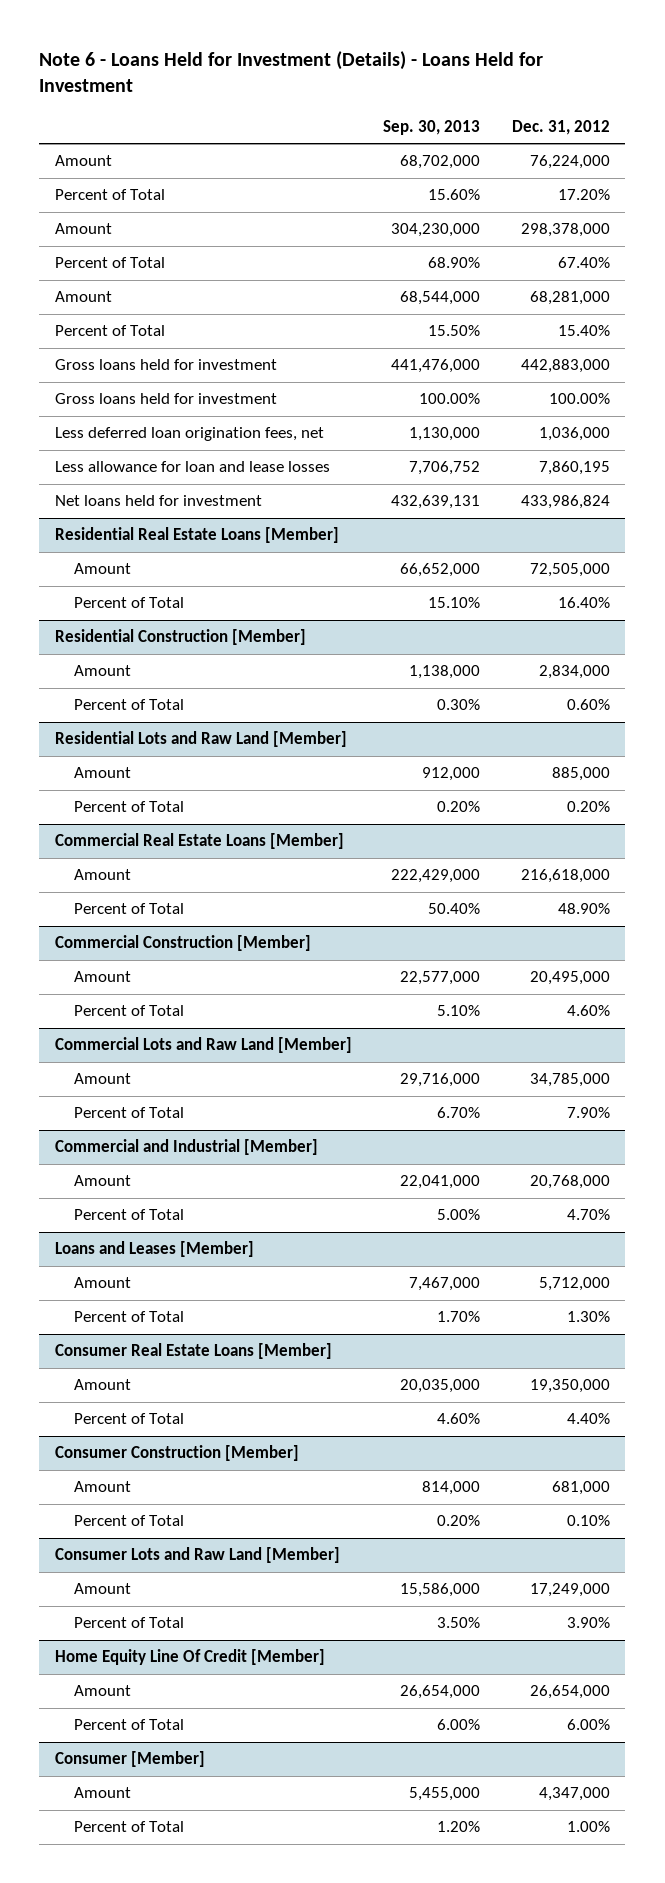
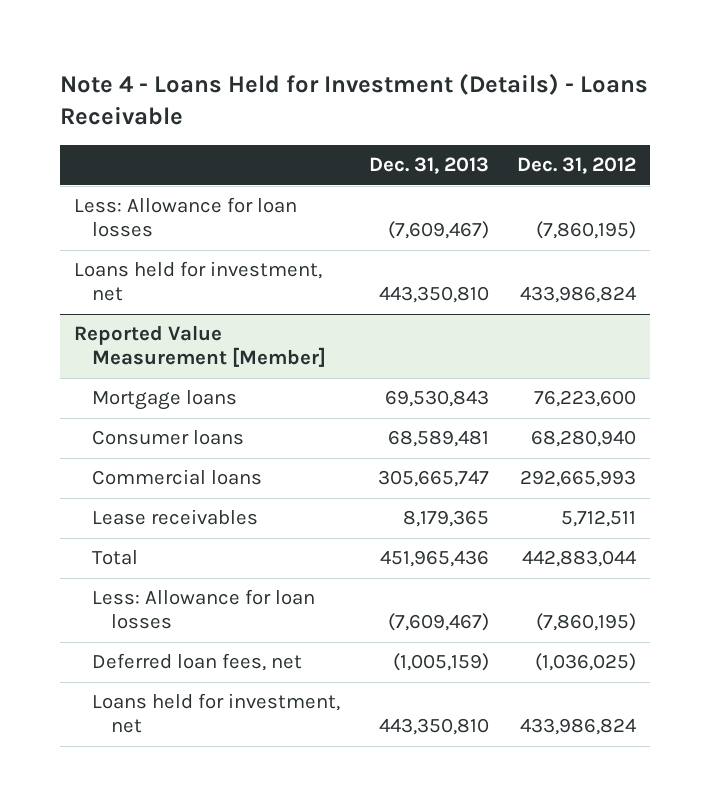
- Note 6 - Loans Held for Investment (Details) - Loans Held for Investment
+ Note 4 - Loans Held for Investment (Details) - Loans Receivable
- | Sep. 30, 2013 | Dec. 31, 2012
+ | Dec. 31, 2013 | Dec. 31, 2012
- Amount | 68,702,000 | 76,224,000
- Percent of Total | 15.60% | 17.20%
- Amount | 304,230,000 | 298,378,000
- Percent of Total | 68.90% | 67.40%
- Amount | 68,544,000 | 68,281,000
- Percent of Total | 15.50% | 15.40%
- Gross loans held for investment | 441,476,000 | 442,883,000
- Gross loans held for investment | 100.00% | 100.00%
- Less deferred loan origination fees, net | 1,130,000 | 1,036,000
- Less allowance for loan and lease losses | 7,706,752 | 7,860,195
- Net loans held for investment | 432,639,131 | 433,986,824
- Residential Real Estate Loans [Member]
- Amount | 66,652,000 | 72,505,000
- Percent of Total | 15.10% | 16.40%
- Residential Construction [Member]
- Amount | 1,138,000 | 2,834,000
- Percent of Total | 0.30% | 0.60%
- Residential Lots and Raw Land [Member]
- Amount | 912,000 | 885,000
- Percent of Total | 0.20% | 0.20%
- Commercial Real Estate Loans [Member]
- Amount | 222,429,000 | 216,618,000
- Percent of Total | 50.40% | 48.90%
- Commercial Construction [Member]
- Amount | 22,577,000 | 20,495,000
- Percent of Total | 5.10% | 4.60%
- Commercial Lots and Raw Land [Member]
- Amount | 29,716,000 | 34,785,000
- Percent of Total | 6.70% | 7.90%
- Commercial and Industrial [Member]
- Amount | 22,041,000 | 20,768,000
- Percent of Total | 5.00% | 4.70%
- Loans and Leases [Member]
- Amount | 7,467,000 | 5,712,000
- Percent of Total | 1.70% | 1.30%
- Consumer Real Estate Loans [Member]
- Amount | 20,035,000 | 19,350,000
- Percent of Total | 4.60% | 4.40%
- Consumer Construction [Member]
- Amount | 814,000 | 681,000
- Percent of Total | 0.20% | 0.10%
- Consumer Lots and Raw Land [Member]
- Amount | 15,586,000 | 17,249,000
- Percent of Total | 3.50% | 3.90%
- Home Equity Line Of Credit [Member]
- Amount | 26,654,000 | 26,654,000
- Percent of Total | 6.00% | 6.00%
- Consumer [Member]
- Amount | 5,455,000 | 4,347,000
- Percent of Total | 1.20% | 1.00%
+ Less: Allowance for loan losses | (7,609,467) | (7,860,195)
+ Loans held for investment, net | 443,350,810 | 433,986,824
+ Reported Value Measurement [Member]
+ Mortgage loans | 69,530,843 | 76,223,600
+ Consumer loans | 68,589,481 | 68,280,940
+ Commercial loans | 305,665,747 | 292,665,993
+ Lease receivables | 8,179,365 | 5,712,511
+ Total | 451,965,436 | 442,883,044
+ Less: Allowance for loan losses | (7,609,467) | (7,860,195)
+ Deferred loan fees, net | (1,005,159) | (1,036,025)
+ Loans held for investment, net | 443,350,810 | 433,986,824

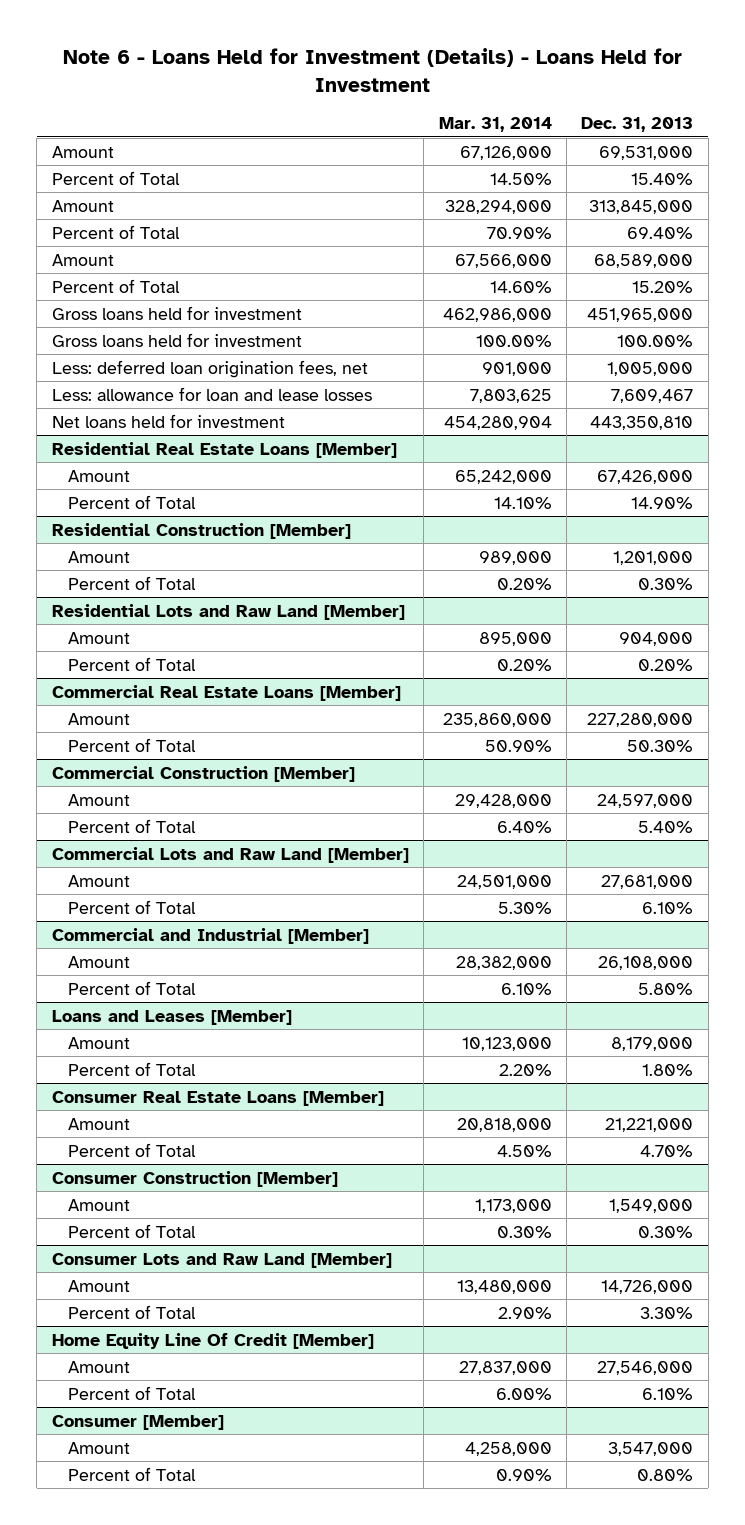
- Note 4 - Loans Held for Investment (Details) - Loans Receivable
+ Note 6 - Loans Held for Investment (Details) - Loans Held for Investment
- | Dec. 31, 2013 | Dec. 31, 2012
+ | Mar. 31, 2014 | Dec. 31, 2013
- Less: Allowance for loan losses | (7,609,467) | (7,860,195)
- Loans held for investment, net | 443,350,810 | 433,986,824
- Reported Value Measurement [Member]
- Mortgage loans | 69,530,843 | 76,223,600
- Consumer loans | 68,589,481 | 68,280,940
- Commercial loans | 305,665,747 | 292,665,993
- Lease receivables | 8,179,365 | 5,712,511
- Total | 451,965,436 | 442,883,044
- Less: Allowance for loan losses | (7,609,467) | (7,860,195)
- Deferred loan fees, net | (1,005,159) | (1,036,025)
- Loans held for investment, net | 443,350,810 | 433,986,824
+ Amount | 67,126,000 | 69,531,000
+ Percent of Total | 14.50% | 15.40%
+ Amount | 328,294,000 | 313,845,000
+ Percent of Total | 70.90% | 69.40%
+ Amount | 67,566,000 | 68,589,000
+ Percent of Total | 14.60% | 15.20%
+ Gross loans held for investment | 462,986,000 | 451,965,000
+ Gross loans held for investment | 100.00% | 100.00%
+ Less: deferred loan origination fees, net | 901,000 | 1,005,000
+ Less: allowance for loan and lease losses | 7,803,625 | 7,609,467
+ Net loans held for investment | 454,280,904 | 443,350,810
+ Residential Real Estate Loans [Member]
+ Amount | 65,242,000 | 67,426,000
+ Percent of Total | 14.10% | 14.90%
+ Residential Construction [Member]
+ Amount | 989,000 | 1,201,000
+ Percent of Total | 0.20% | 0.30%
+ Residential Lots and Raw Land [Member]
+ Amount | 895,000 | 904,000
+ Percent of Total | 0.20% | 0.20%
+ Commercial Real Estate Loans [Member]
+ Amount | 235,860,000 | 227,280,000
+ Percent of Total | 50.90% | 50.30%
+ Commercial Construction [Member]
+ Amount | 29,428,000 | 24,597,000
+ Percent of Total | 6.40% | 5.40%
+ Commercial Lots and Raw Land [Member]
+ Amount | 24,501,000 | 27,681,000
+ Percent of Total | 5.30% | 6.10%
+ Commercial and Industrial [Member]
+ Amount | 28,382,000 | 26,108,000
+ Percent of Total | 6.10% | 5.80%
+ Loans and Leases [Member]
+ Amount | 10,123,000 | 8,179,000
+ Percent of Total | 2.20% | 1.80%
+ Consumer Real Estate Loans [Member]
+ Amount | 20,818,000 | 21,221,000
+ Percent of Total | 4.50% | 4.70%
+ Consumer Construction [Member]
+ Amount | 1,173,000 | 1,549,000
+ Percent of Total | 0.30% | 0.30%
+ Consumer Lots and Raw Land [Member]
+ Amount | 13,480,000 | 14,726,000
+ Percent of Total | 2.90% | 3.30%
+ Home Equity Line Of Credit [Member]
+ Amount | 27,837,000 | 27,546,000
+ Percent of Total | 6.00% | 6.10%
+ Consumer [Member]
+ Amount | 4,258,000 | 3,547,000
+ Percent of Total | 0.90% | 0.80%

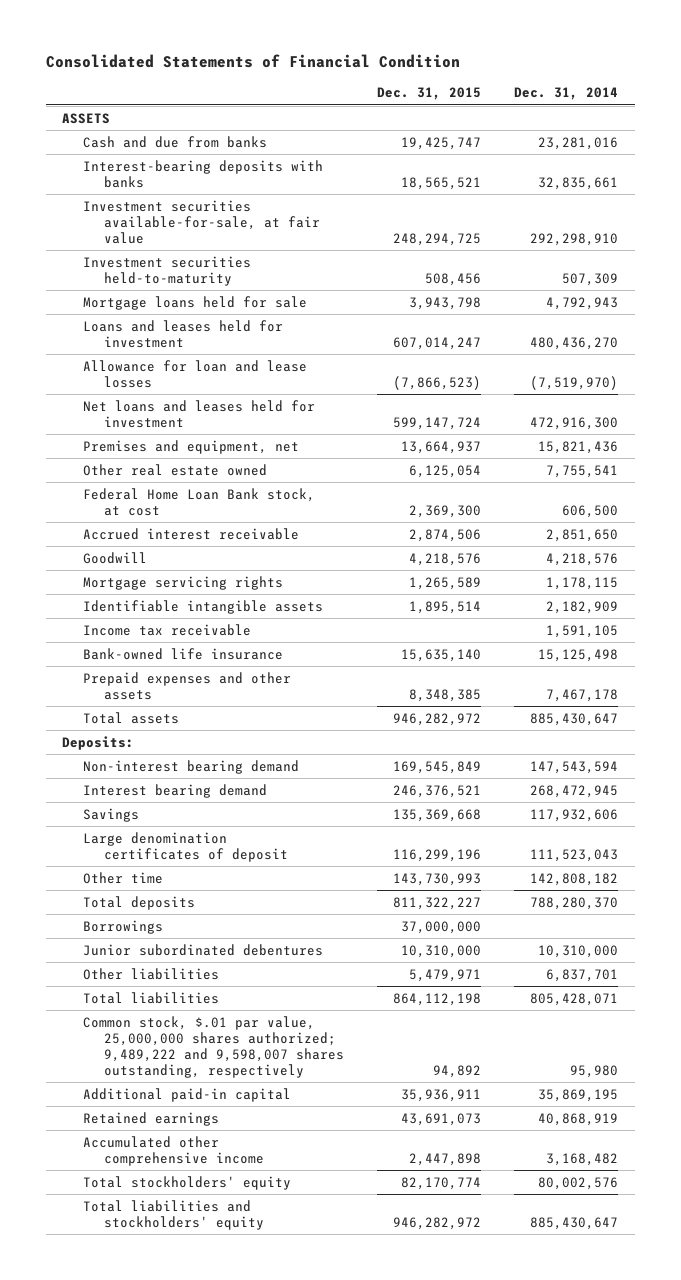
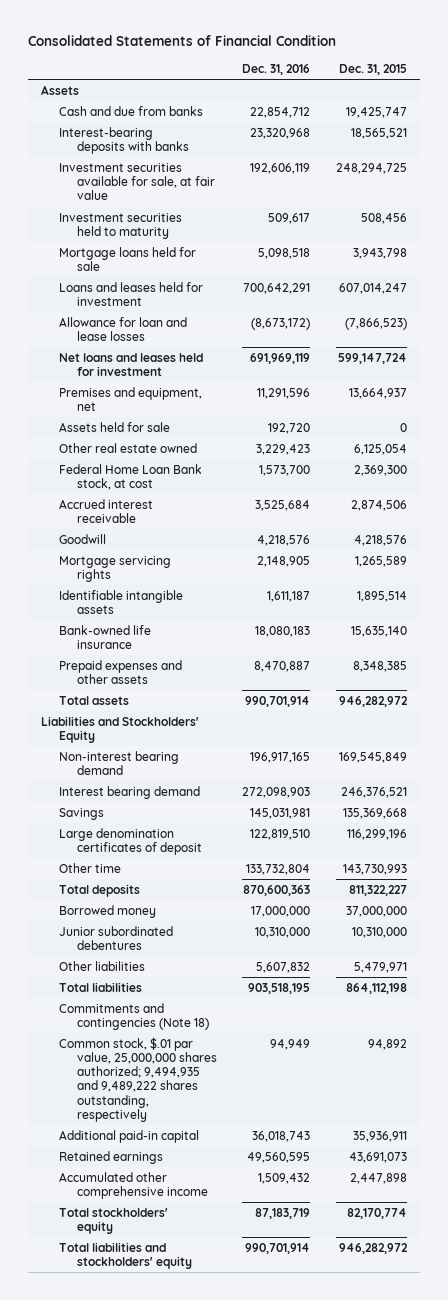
- | Dec. 31, 2015 | Dec. 31, 2014
+ | Dec. 31, 2016 | Dec. 31, 2015
- ASSETS
+ Assets
- Investment securities available-for-sale, at fair value | 248,294,725 | 292,298,910
- Investment securities held-to-maturity | 508,456 | 507,309
+ Investment securities available for sale, at fair value | 192,606,119 | 248,294,725
+ Investment securities held to maturity | 509,617 | 508,456
+ Assets held for sale | 192,720 | 0
- Income tax receivable | | 1,591,105
- Deposits:
+ Liabilities and Stockholders' Equity
- Borrowings | 37,000,000 |
+ Borrowed money | 17,000,000 | 37,000,000
- Common stock, $.01 par value, 25,000,000 shares authorized; 9,489,222 and 9,598,007 shares outstanding, respectively | 94,892 | 95,980
+ Commitments and contingencies (Note 18)
+ Common stock, $.01 par value, 25,000,000 shares authorized; 9,494,935 and 9,489,222 shares outstanding, respectively | 94,949 | 94,892

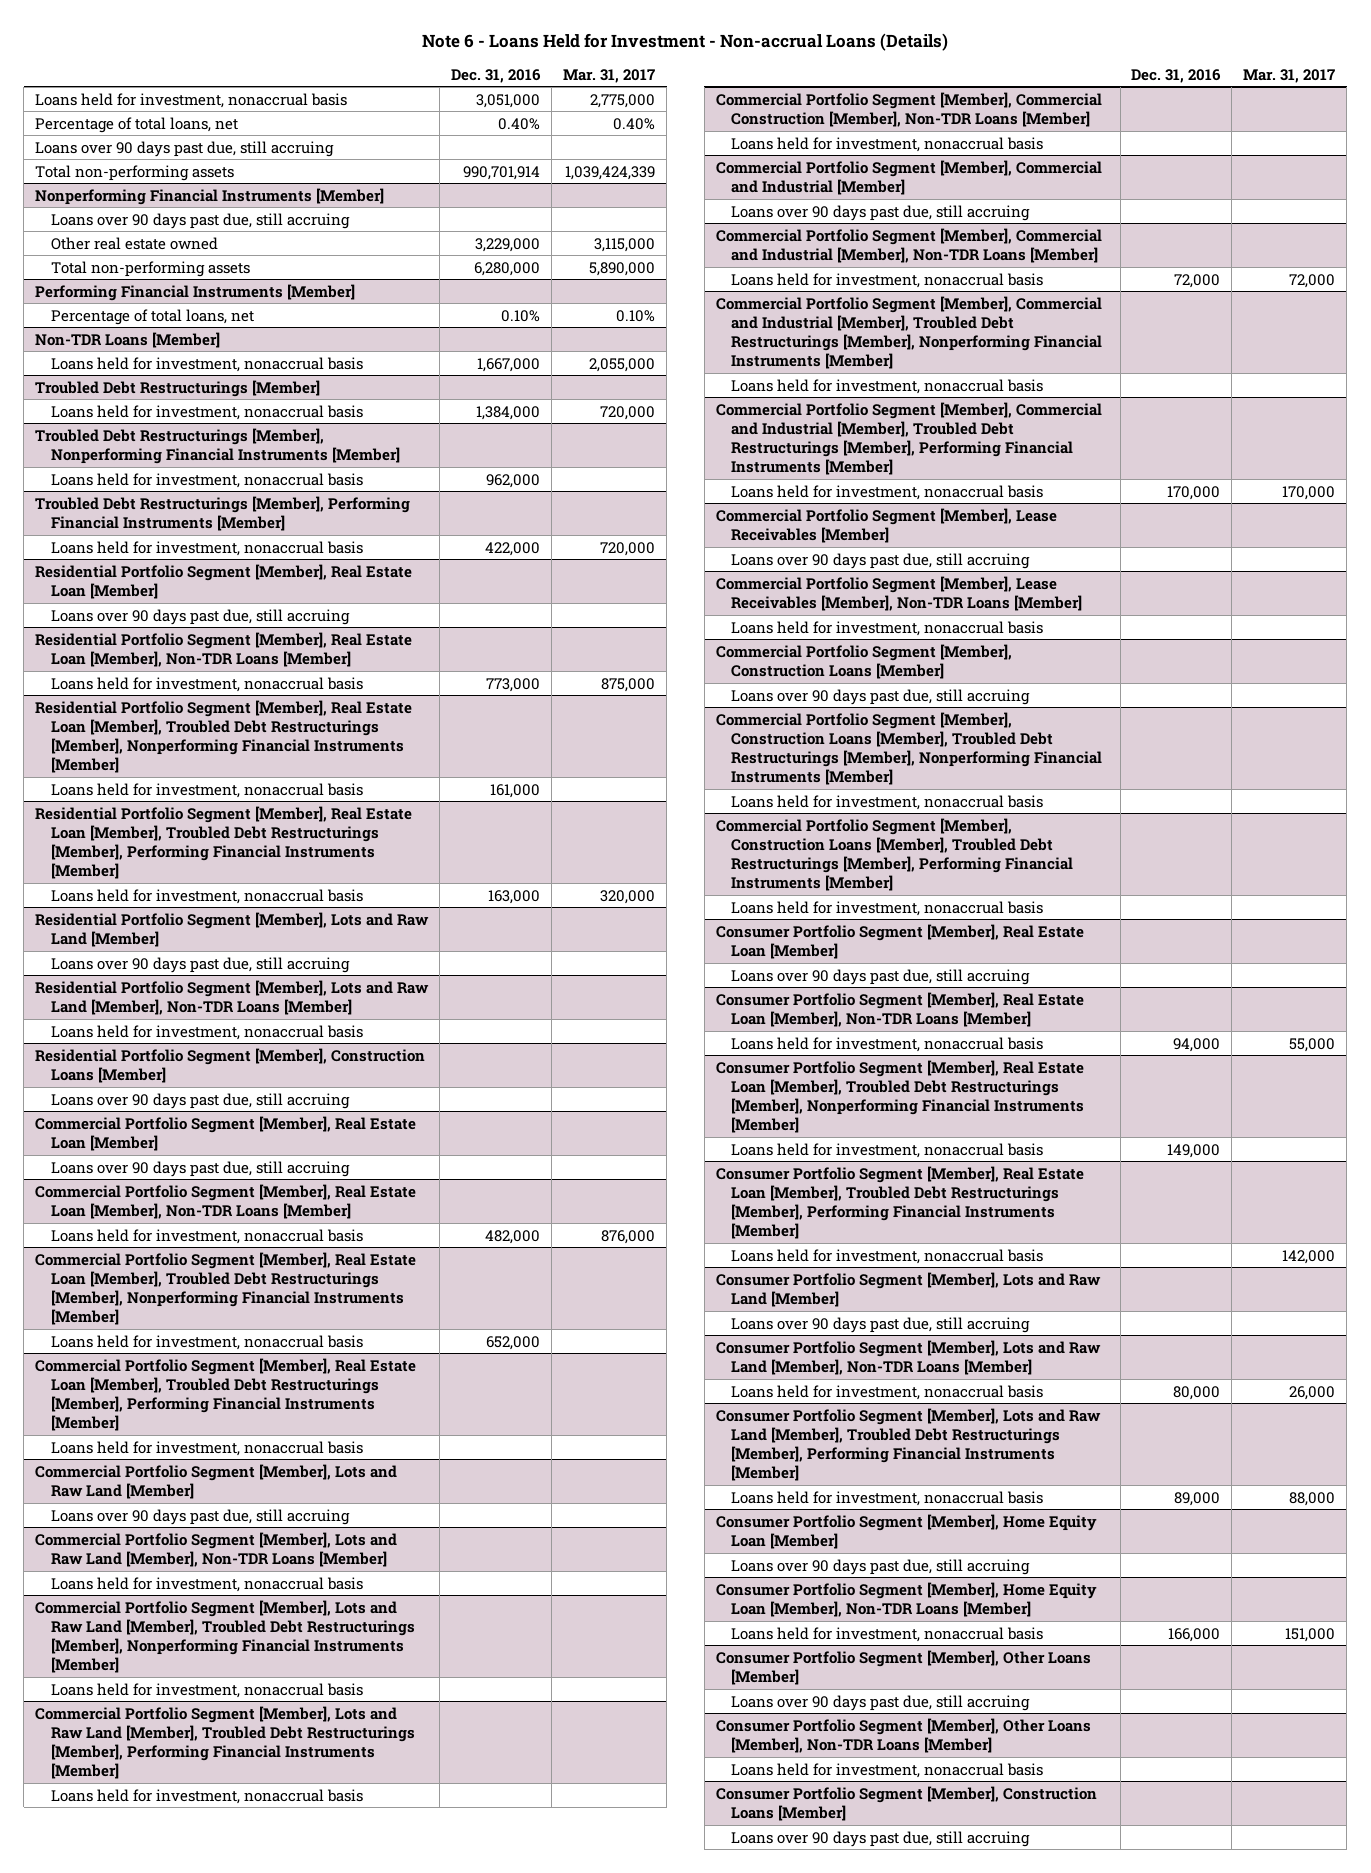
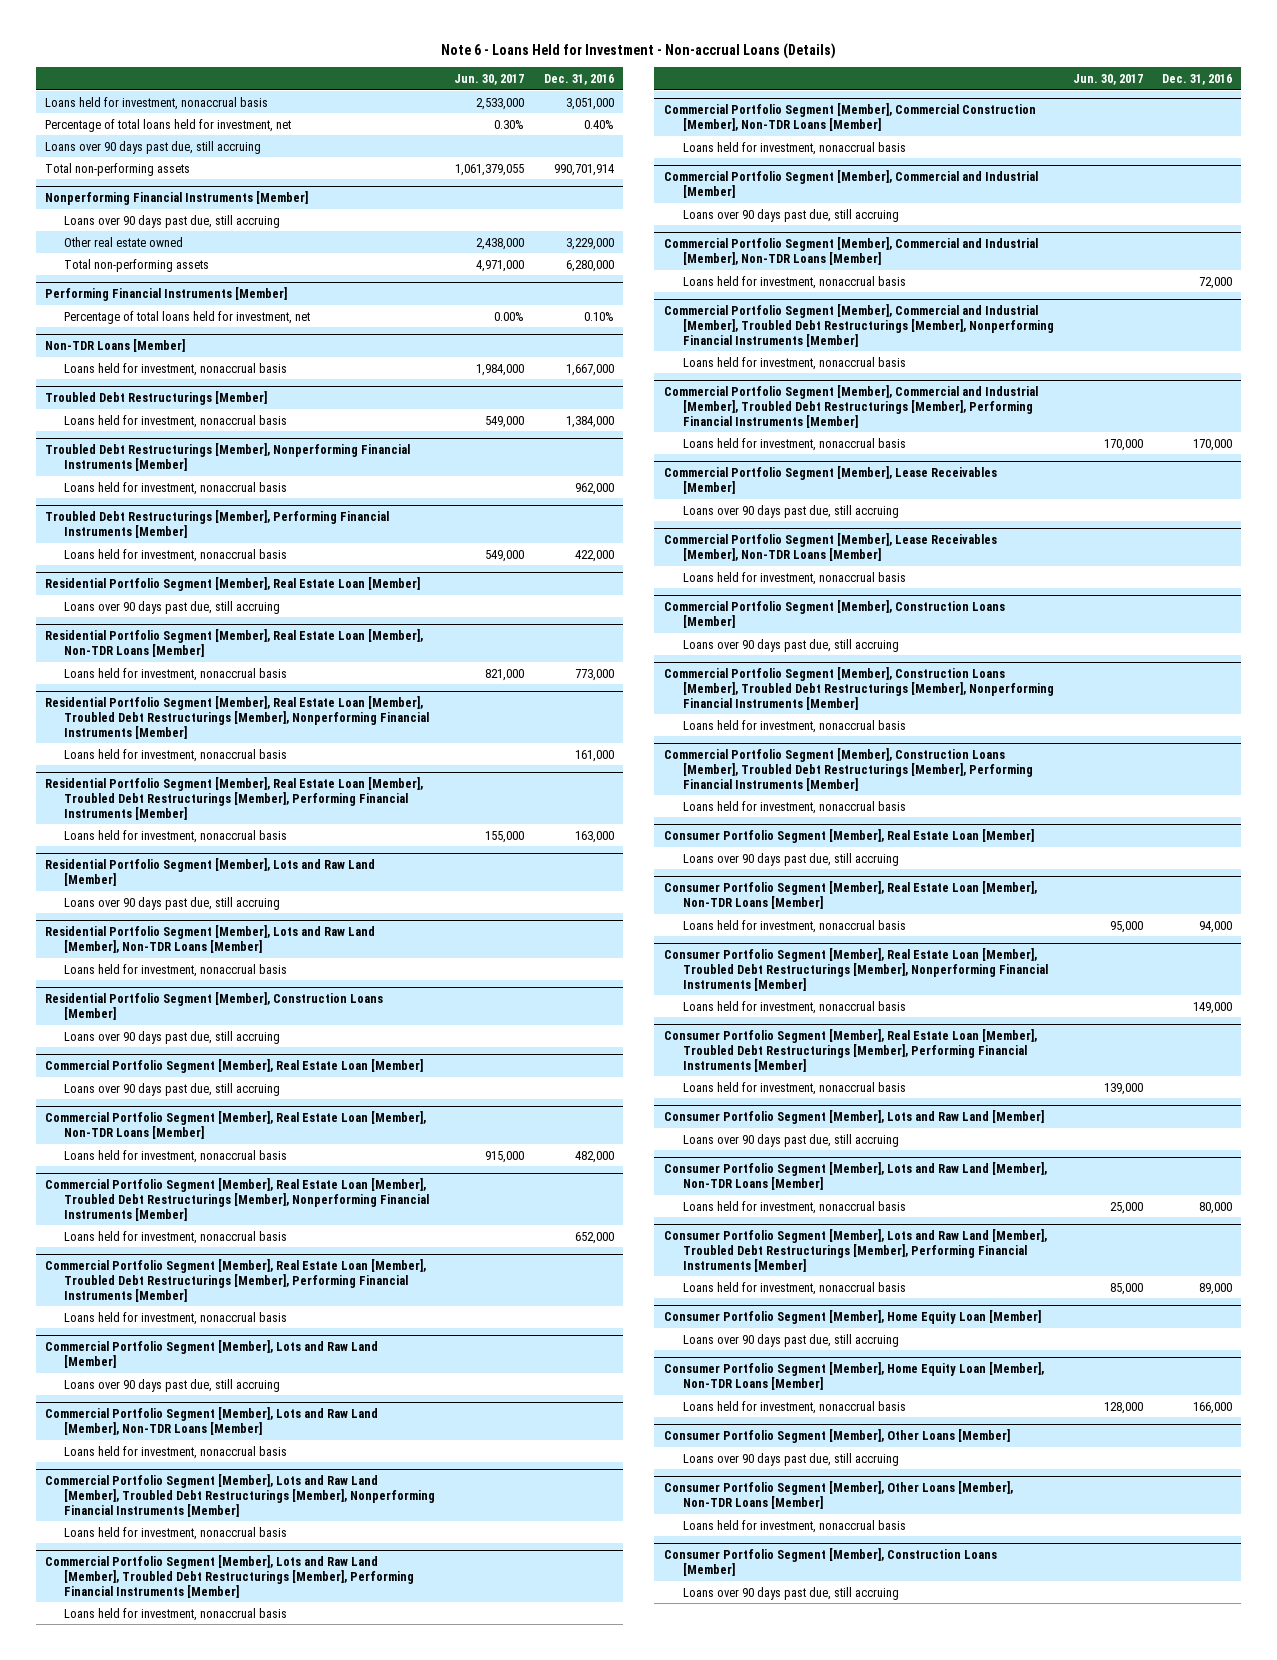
- | Dec. 31, 2016 | Mar. 31, 2017
+ | Jun. 30, 2017 | Dec. 31, 2016
- Percentage of total loans, net | 0.40% | 0.40%
+ Percentage of total loans held for investment, net | 0.30% | 0.40%
@ Performing Financial Instruments [Member]
- Percentage of total loans, net | 0.10% | 0.10%
+ Percentage of total loans held for investment, net | 0.00% | 0.10%

